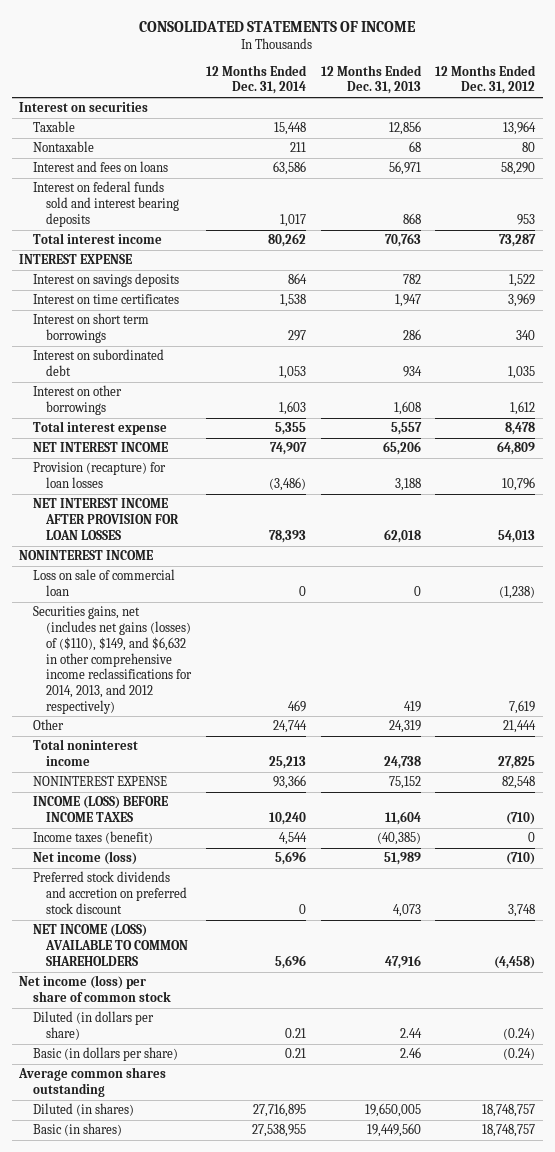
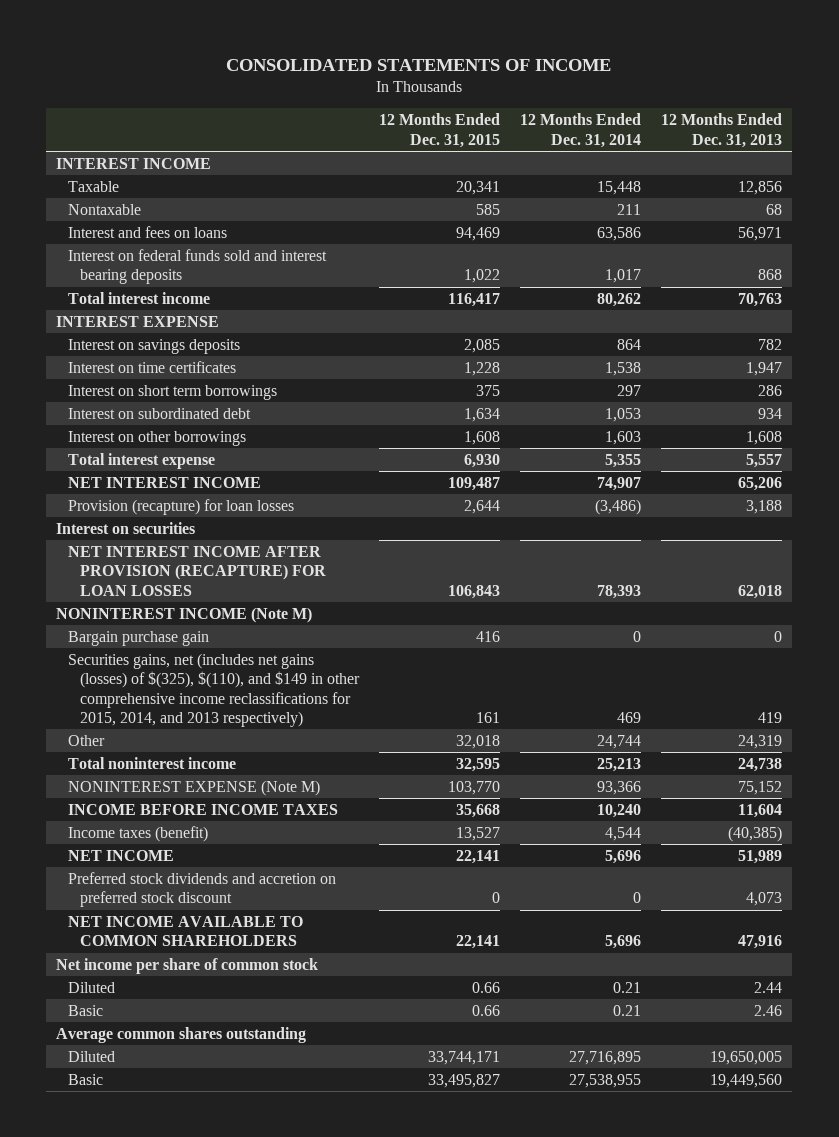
- | 12 Months Ended Dec. 31, 2014 | 12 Months Ended Dec. 31, 2013 | 12 Months Ended Dec. 31, 2012
+ | 12 Months Ended Dec. 31, 2015 | 12 Months Ended Dec. 31, 2014 | 12 Months Ended Dec. 31, 2013
+ INTEREST INCOME
- NET INTEREST INCOME AFTER PROVISION FOR LOAN LOSSES | 78,393 | 62,018 | 54,013
- NONINTEREST INCOME
- Loss on sale of commercial loan | 0 | 0 | (1,238)
- Securities gains, net (includes net gains (losses) of ($110), $149, and $6,632 in other comprehensive income reclassifications for 2014, 2013, and 2012 respectively) | 469 | 419 | 7,619
moved down: Interest on securities
+ NET INTEREST INCOME AFTER PROVISION (RECAPTURE) FOR LOAN LOSSES | 106,843 | 78,393 | 62,018
+ NONINTEREST INCOME (Note M)
+ Bargain purchase gain | 416 | 0 | 0
+ Securities gains, net (includes net gains (losses) of $(325), $(110), and $149 in other comprehensive income reclassifications for 2015, 2014, and 2013 respectively) | 161 | 469 | 419
- NONINTEREST EXPENSE | 93,366 | 75,152 | 82,548
- INCOME (LOSS) BEFORE INCOME TAXES | 10,240 | 11,604 | (710)
+ NONINTEREST EXPENSE (Note M) | 103,770 | 93,366 | 75,152
+ INCOME BEFORE INCOME TAXES | 35,668 | 10,240 | 11,604
- Net income (loss) | 5,696 | 51,989 | (710)
+ NET INCOME | 22,141 | 5,696 | 51,989
- NET INCOME (LOSS) AVAILABLE TO COMMON SHAREHOLDERS | 5,696 | 47,916 | (4,458)
- Net income (loss) per share of common stock
- Diluted (in dollars per share) | 0.21 | 2.44 | (0.24)
- Basic (in dollars per share) | 0.21 | 2.46 | (0.24)
+ NET INCOME AVAILABLE TO COMMON SHAREHOLDERS | 22,141 | 5,696 | 47,916
+ Net income per share of common stock
+ Diluted | 0.66 | 0.21 | 2.44
+ Basic | 0.66 | 0.21 | 2.46
- Diluted (in shares) | 27,716,895 | 19,650,005 | 18,748,757
- Basic (in shares) | 27,538,955 | 19,449,560 | 18,748,757
+ Diluted | 33,744,171 | 27,716,895 | 19,650,005
+ Basic | 33,495,827 | 27,538,955 | 19,449,560

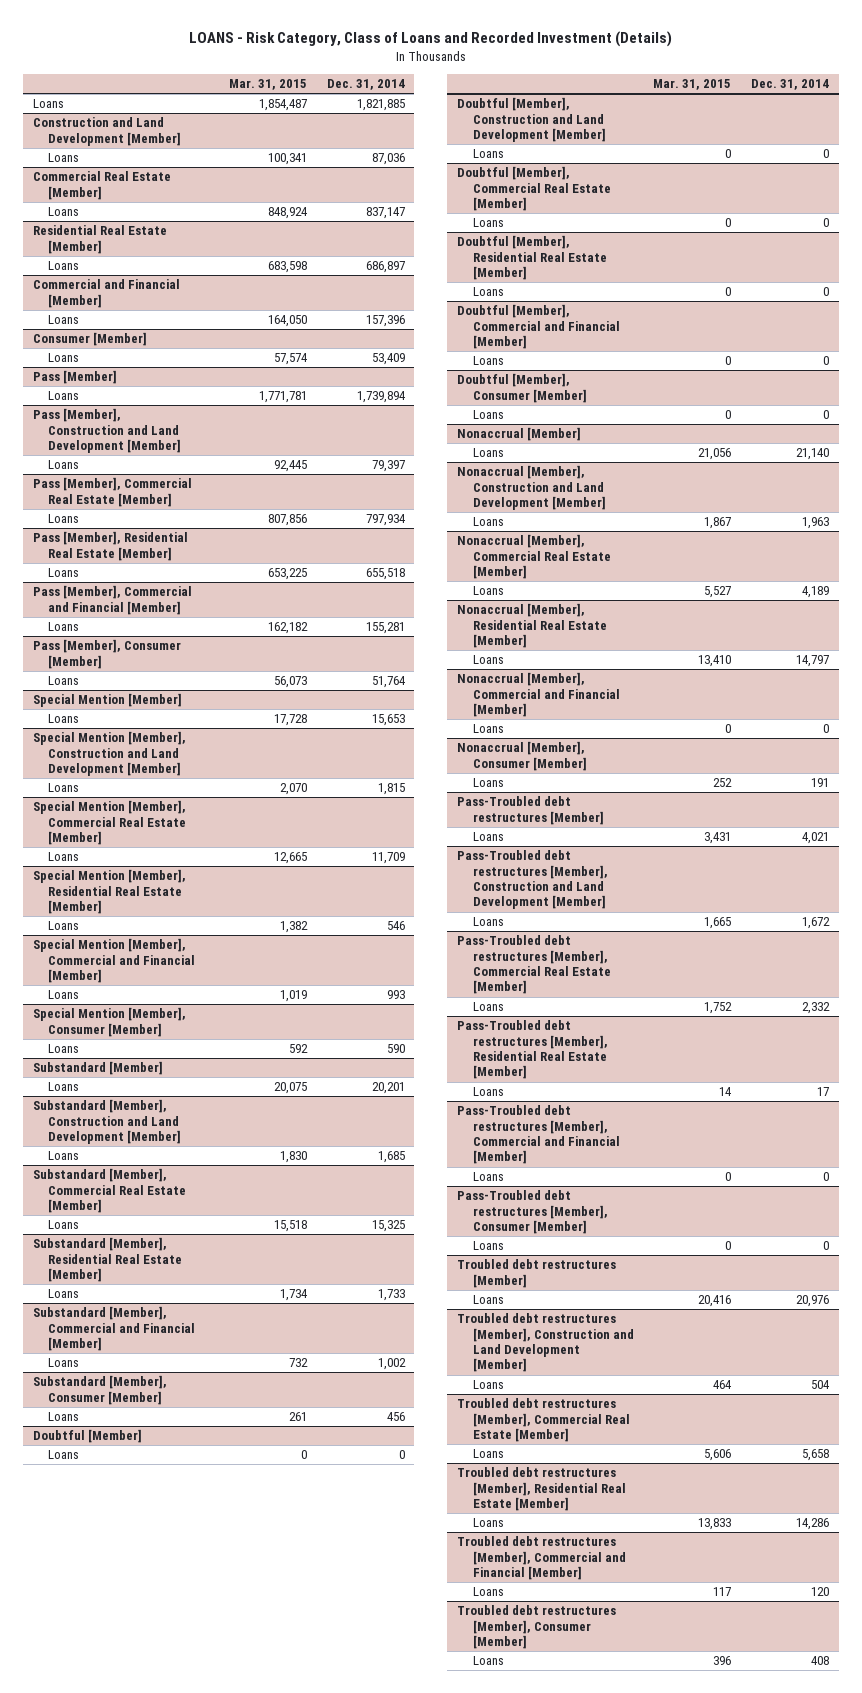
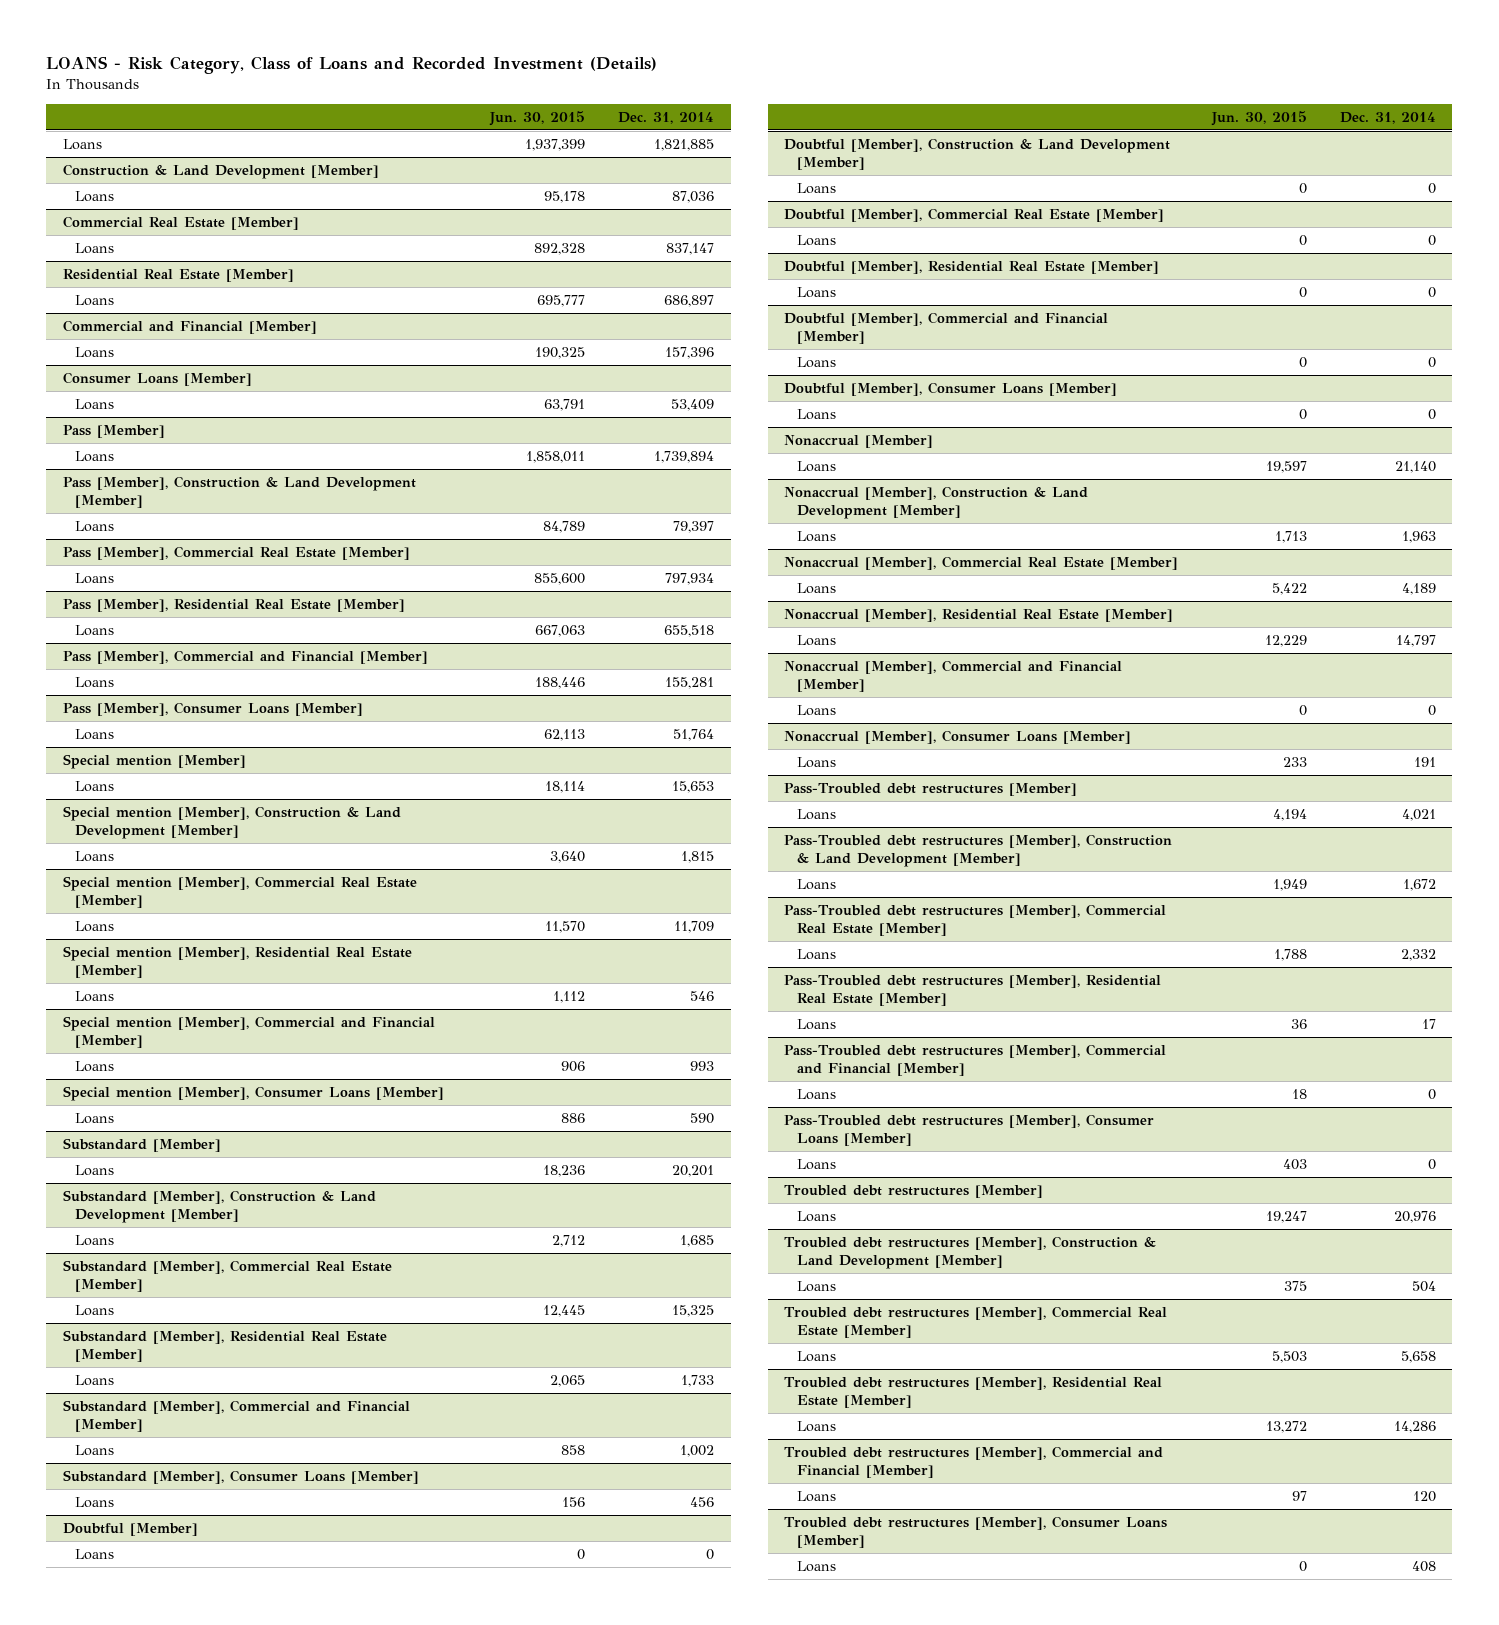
- | Mar. 31, 2015 | Dec. 31, 2014
+ | Jun. 30, 2015 | Dec. 31, 2014
- Construction and Land Development [Member]
+ Construction & Land Development [Member]
- Consumer [Member]
+ Consumer Loans [Member]
- Pass [Member], Construction and Land Development [Member]
+ Pass [Member], Construction & Land Development [Member]
- Pass [Member], Consumer [Member]
+ Pass [Member], Consumer Loans [Member]
- Special Mention [Member]
+ Special mention [Member]
- Special Mention [Member], Construction and Land Development [Member]
+ Special mention [Member], Construction & Land Development [Member]
- Special Mention [Member], Commercial Real Estate [Member]
+ Special mention [Member], Commercial Real Estate [Member]
- Special Mention [Member], Residential Real Estate [Member]
+ Special mention [Member], Residential Real Estate [Member]
- Special Mention [Member], Commercial and Financial [Member]
+ Special mention [Member], Commercial and Financial [Member]
- Special Mention [Member], Consumer [Member]
+ Special mention [Member], Consumer Loans [Member]
- Substandard [Member], Construction and Land Development [Member]
+ Substandard [Member], Construction & Land Development [Member]
- Substandard [Member], Consumer [Member]
+ Substandard [Member], Consumer Loans [Member]
- Doubtful [Member], Construction and Land Development [Member]
+ Doubtful [Member], Construction & Land Development [Member]
- Doubtful [Member], Consumer [Member]
+ Doubtful [Member], Consumer Loans [Member]
- Nonaccrual [Member], Construction and Land Development [Member]
+ Nonaccrual [Member], Construction & Land Development [Member]
- Nonaccrual [Member], Consumer [Member]
+ Nonaccrual [Member], Consumer Loans [Member]
- Pass-Troubled debt restructures [Member], Construction and Land Development [Member]
+ Pass-Troubled debt restructures [Member], Construction & Land Development [Member]
- Pass-Troubled debt restructures [Member], Consumer [Member]
+ Pass-Troubled debt restructures [Member], Consumer Loans [Member]
- Troubled debt restructures [Member], Construction and Land Development [Member]
+ Troubled debt restructures [Member], Construction & Land Development [Member]
- Troubled debt restructures [Member], Consumer [Member]
+ Troubled debt restructures [Member], Consumer Loans [Member]

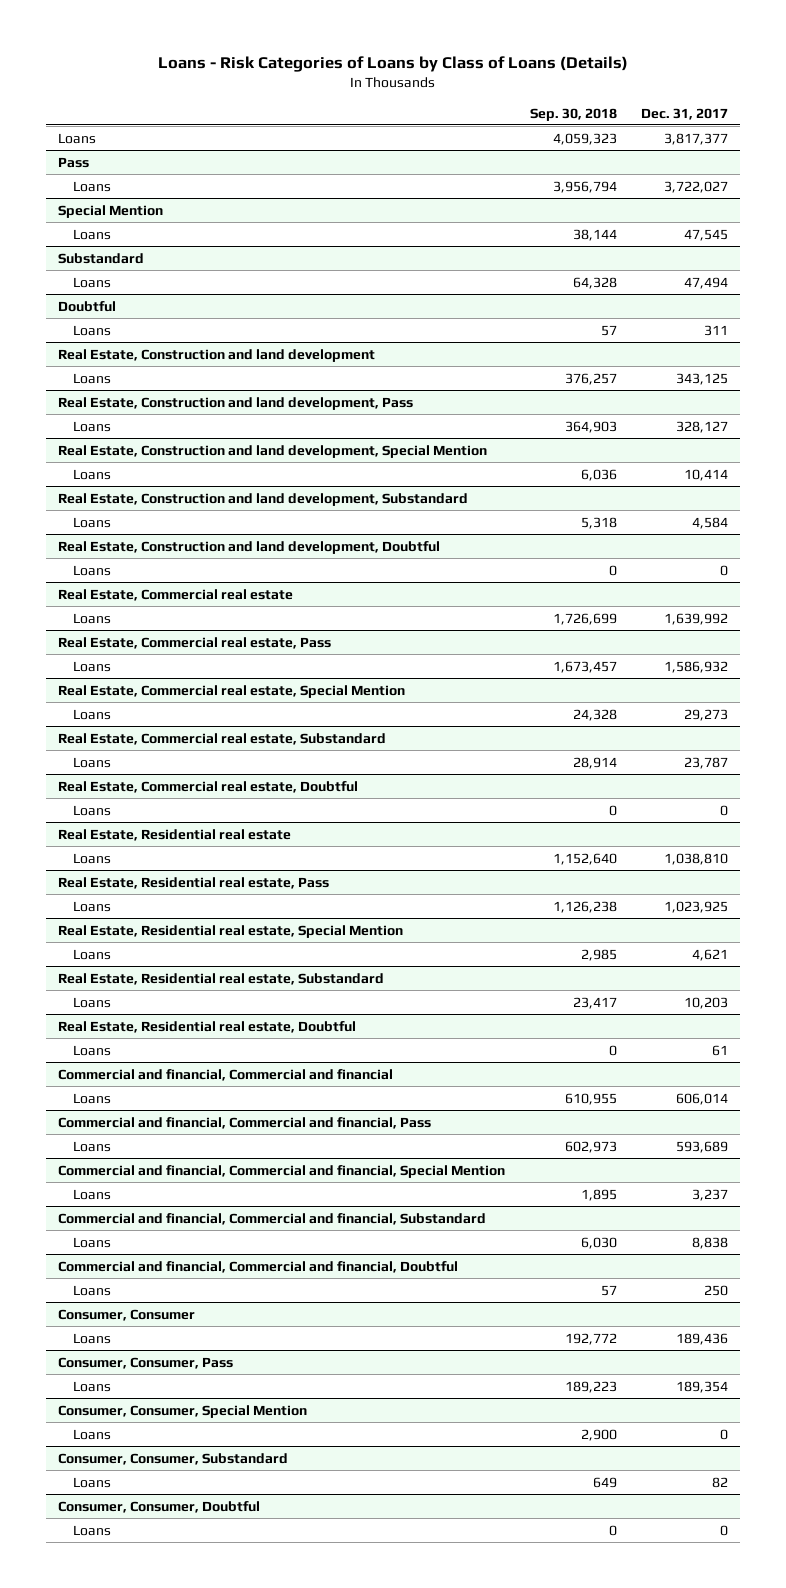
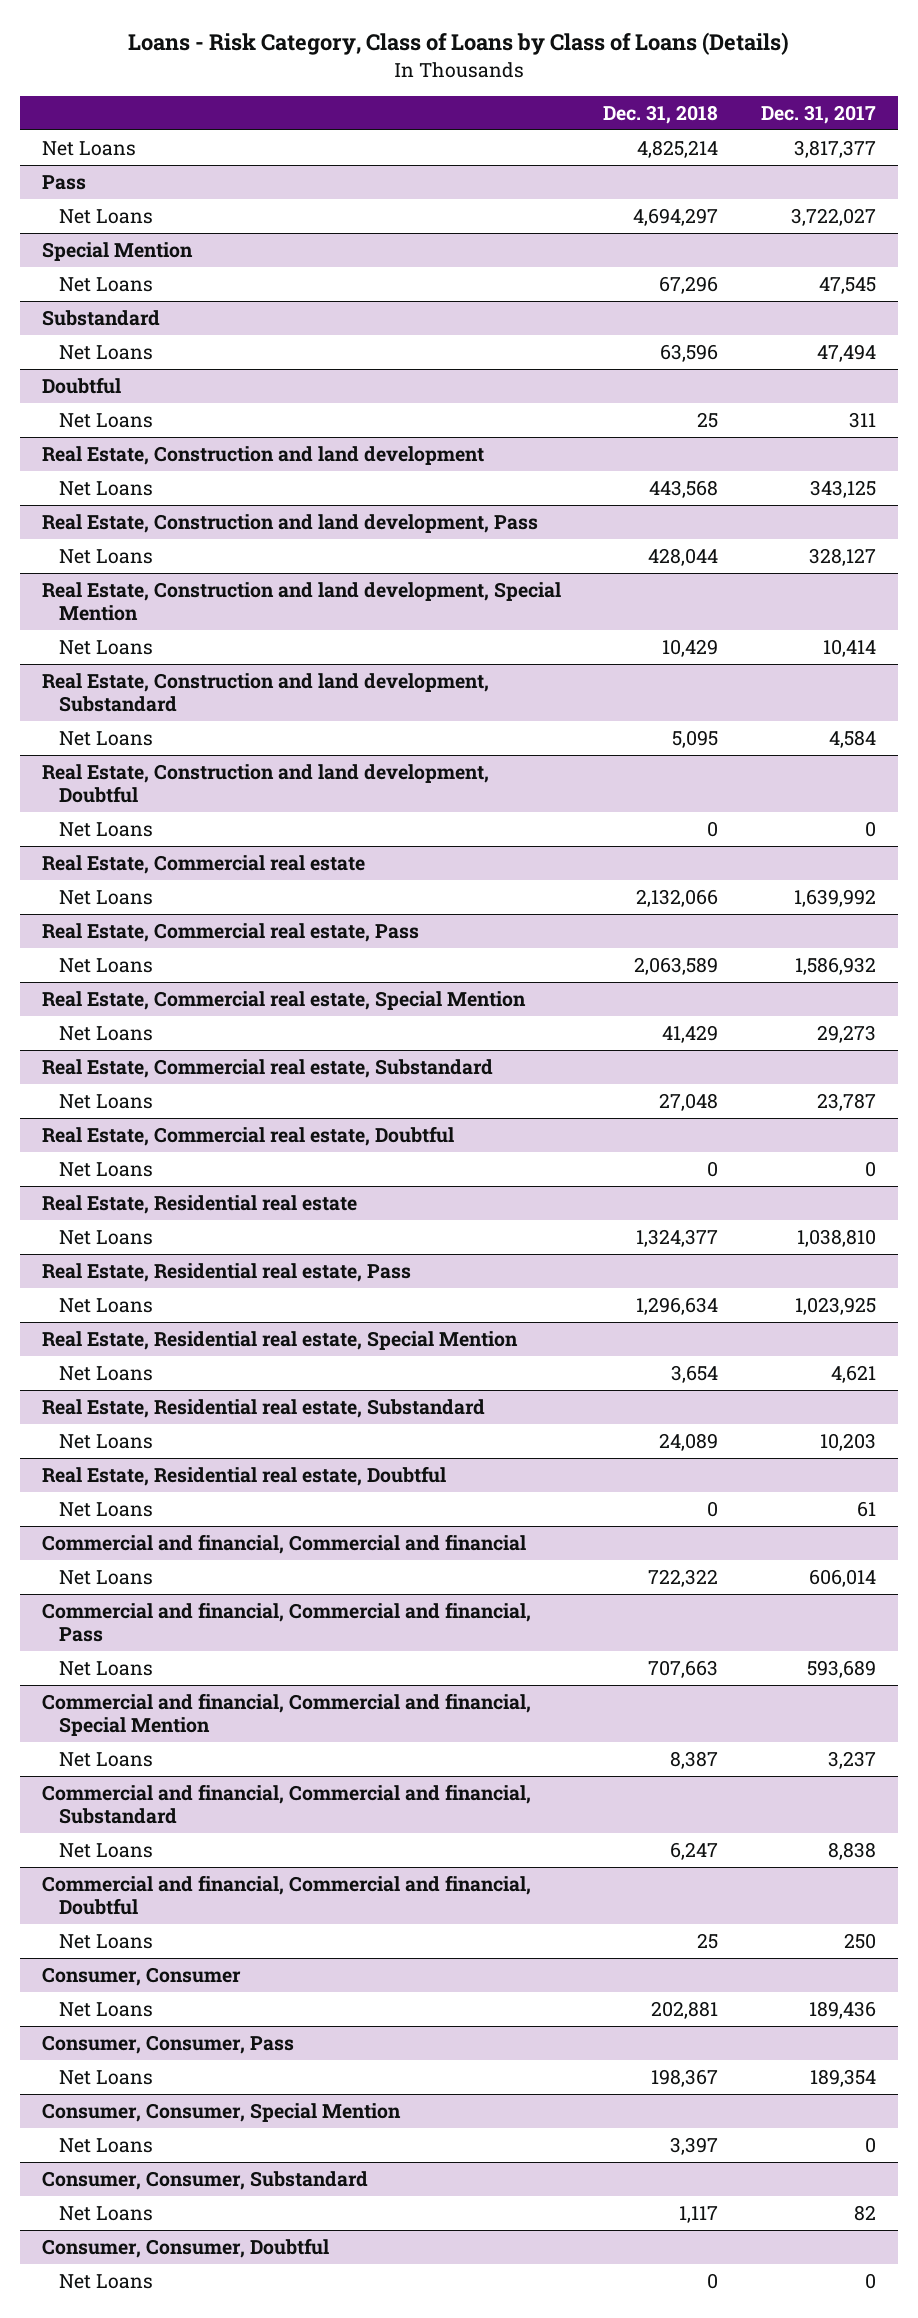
- Loans - Risk Categories of Loans by Class of Loans (Details)
+ Loans - Risk Category, Class of Loans by Class of Loans (Details)
- | Sep. 30, 2018 | Dec. 31, 2017
+ | Dec. 31, 2018 | Dec. 31, 2017
- Loans | 4,059,323 | 3,817,377
+ Net Loans | 4,825,214 | 3,817,377
@ Pass
- Loans | 3,956,794 | 3,722,027
+ Net Loans | 4,694,297 | 3,722,027
@ Special Mention
- Loans | 38,144 | 47,545
+ Net Loans | 67,296 | 47,545
@ Substandard
- Loans | 64,328 | 47,494
+ Net Loans | 63,596 | 47,494
@ Doubtful
- Loans | 57 | 311
+ Net Loans | 25 | 311
@ Real Estate, Construction and land development
- Loans | 376,257 | 343,125
+ Net Loans | 443,568 | 343,125
@ Real Estate, Construction and land development, Pass
- Loans | 364,903 | 328,127
+ Net Loans | 428,044 | 328,127
@ Real Estate, Construction and land development, Special Mention
- Loans | 6,036 | 10,414
+ Net Loans | 10,429 | 10,414
@ Real Estate, Construction and land development, Substandard
- Loans | 5,318 | 4,584
+ Net Loans | 5,095 | 4,584
@ Real Estate, Construction and land development, Doubtful
- Loans | 0 | 0
+ Net Loans | 0 | 0
@ Real Estate, Commercial real estate
- Loans | 1,726,699 | 1,639,992
+ Net Loans | 2,132,066 | 1,639,992
@ Real Estate, Commercial real estate, Pass
- Loans | 1,673,457 | 1,586,932
+ Net Loans | 2,063,589 | 1,586,932
@ Real Estate, Commercial real estate, Special Mention
- Loans | 24,328 | 29,273
+ Net Loans | 41,429 | 29,273
@ Real Estate, Commercial real estate, Substandard
- Loans | 28,914 | 23,787
+ Net Loans | 27,048 | 23,787
@ Real Estate, Commercial real estate, Doubtful
- Loans | 0 | 0
+ Net Loans | 0 | 0
@ Real Estate, Residential real estate
- Loans | 1,152,640 | 1,038,810
+ Net Loans | 1,324,377 | 1,038,810
@ Real Estate, Residential real estate, Pass
- Loans | 1,126,238 | 1,023,925
+ Net Loans | 1,296,634 | 1,023,925
@ Real Estate, Residential real estate, Special Mention
- Loans | 2,985 | 4,621
+ Net Loans | 3,654 | 4,621
@ Real Estate, Residential real estate, Substandard
- Loans | 23,417 | 10,203
+ Net Loans | 24,089 | 10,203
@ Real Estate, Residential real estate, Doubtful
- Loans | 0 | 61
+ Net Loans | 0 | 61
@ Commercial and financial, Commercial and financial
- Loans | 610,955 | 606,014
+ Net Loans | 722,322 | 606,014
@ Commercial and financial, Commercial and financial, Pass
- Loans | 602,973 | 593,689
+ Net Loans | 707,663 | 593,689
@ Commercial and financial, Commercial and financial, Special Mention
- Loans | 1,895 | 3,237
+ Net Loans | 8,387 | 3,237
@ Commercial and financial, Commercial and financial, Substandard
- Loans | 6,030 | 8,838
+ Net Loans | 6,247 | 8,838
@ Commercial and financial, Commercial and financial, Doubtful
- Loans | 57 | 250
+ Net Loans | 25 | 250
@ Consumer, Consumer
- Loans | 192,772 | 189,436
+ Net Loans | 202,881 | 189,436
@ Consumer, Consumer, Pass
- Loans | 189,223 | 189,354
+ Net Loans | 198,367 | 189,354
@ Consumer, Consumer, Special Mention
- Loans | 2,900 | 0
+ Net Loans | 3,397 | 0
@ Consumer, Consumer, Substandard
- Loans | 649 | 82
+ Net Loans | 1,117 | 82
@ Consumer, Consumer, Doubtful
- Loans | 0 | 0
+ Net Loans | 0 | 0

